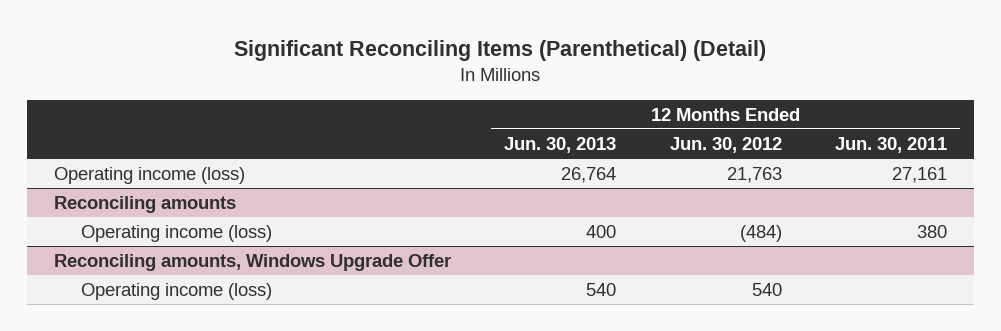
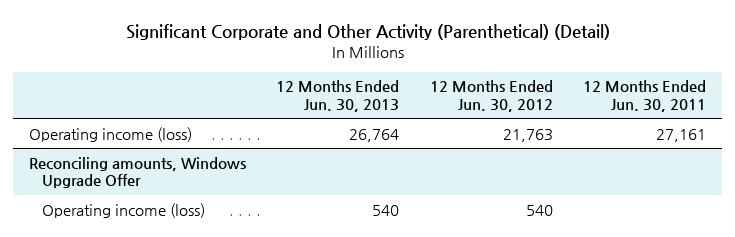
- Significant Reconciling Items (Parenthetical) (Detail)
+ Significant Corporate and Other Activity (Parenthetical) (Detail)
- Reconciling amounts
- Operating income (loss) | 400 | (484) | 380

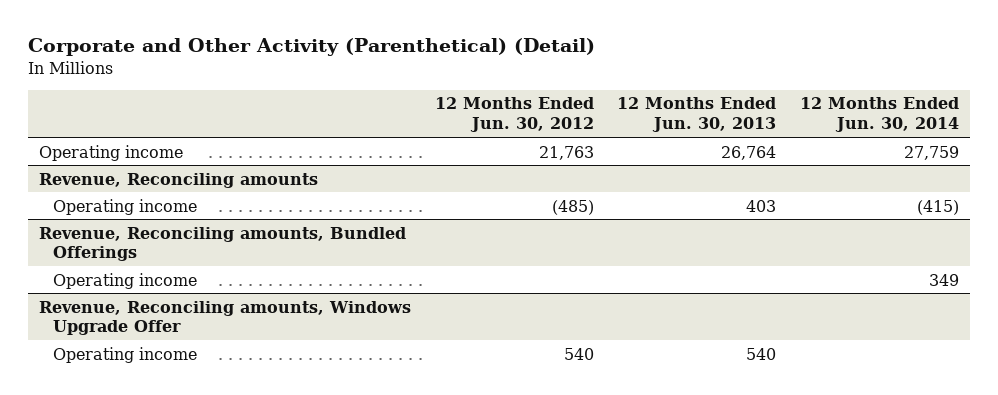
- Significant Corporate and Other Activity (Parenthetical) (Detail)
+ Corporate and Other Activity (Parenthetical) (Detail)
- | 12 Months Ended Jun. 30, 2013 | 12 Months Ended Jun. 30, 2012 | 12 Months Ended Jun. 30, 2011
+ | 12 Months Ended Jun. 30, 2012 | 12 Months Ended Jun. 30, 2013 | 12 Months Ended Jun. 30, 2014
- Operating income (loss) | 26,764 | 21,763 | 27,161
- Reconciling amounts, Windows Upgrade Offer
- Operating income (loss) | 540 | 540 |
+ Operating income | 21,763 | 26,764 | 27,759
+ Revenue, Reconciling amounts
+ Operating income | (485) | 403 | (415)
+ Revenue, Reconciling amounts, Bundled Offerings
+ Operating income | | | 349
+ Revenue, Reconciling amounts, Windows Upgrade Offer
+ Operating income | 540 | 540 |

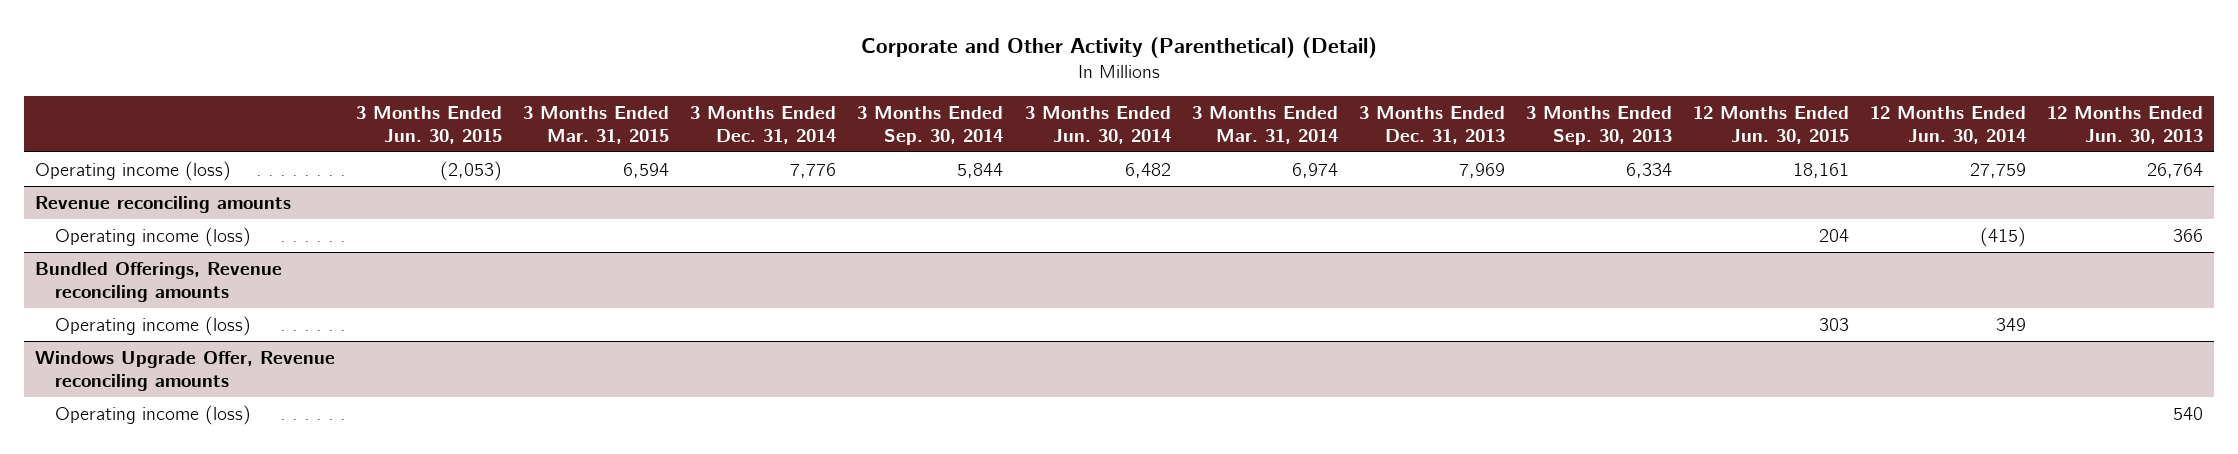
- | 12 Months Ended Jun. 30, 2012 | 12 Months Ended Jun. 30, 2013 | 12 Months Ended Jun. 30, 2014
+ | 3 Months Ended Jun. 30, 2015 | 3 Months Ended Mar. 31, 2015 | 3 Months Ended Dec. 31, 2014 | 3 Months Ended Sep. 30, 2014 | 3 Months Ended Jun. 30, 2014 | 3 Months Ended Mar. 31, 2014 | 3 Months Ended Dec. 31, 2013 | 3 Months Ended Sep. 30, 2013 | 12 Months Ended Jun. 30, 2015 | 12 Months Ended Jun. 30, 2014 | 12 Months Ended Jun. 30, 2013
- Operating income | 21,763 | 26,764 | 27,759
- Revenue, Reconciling amounts
- Operating income | (485) | 403 | (415)
- Revenue, Reconciling amounts, Bundled Offerings
- Operating income | | | 349
- Revenue, Reconciling amounts, Windows Upgrade Offer
- Operating income | 540 | 540 |
+ Operating income (loss) | (2,053) | 6,594 | 7,776 | 5,844 | 6,482 | 6,974 | 7,969 | 6,334 | 18,161 | 27,759 | 26,764
+ Revenue reconciling amounts
+ Operating income (loss) | | | | | | | | | 204 | (415) | 366
+ Bundled Offerings, Revenue reconciling amounts
+ Operating income (loss) | | | | | | | | | 303 | 349 |
+ Windows Upgrade Offer, Revenue reconciling amounts
+ Operating income (loss) | | | | | | | | | | | 540

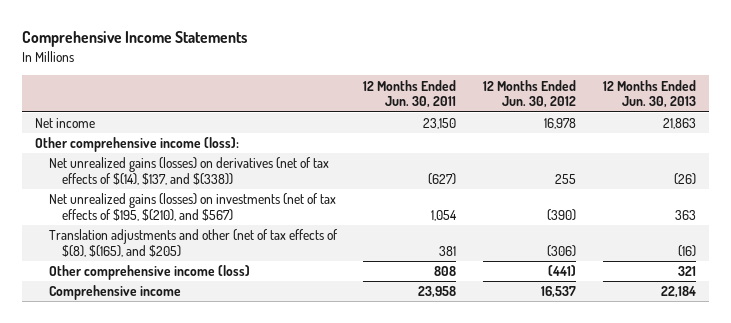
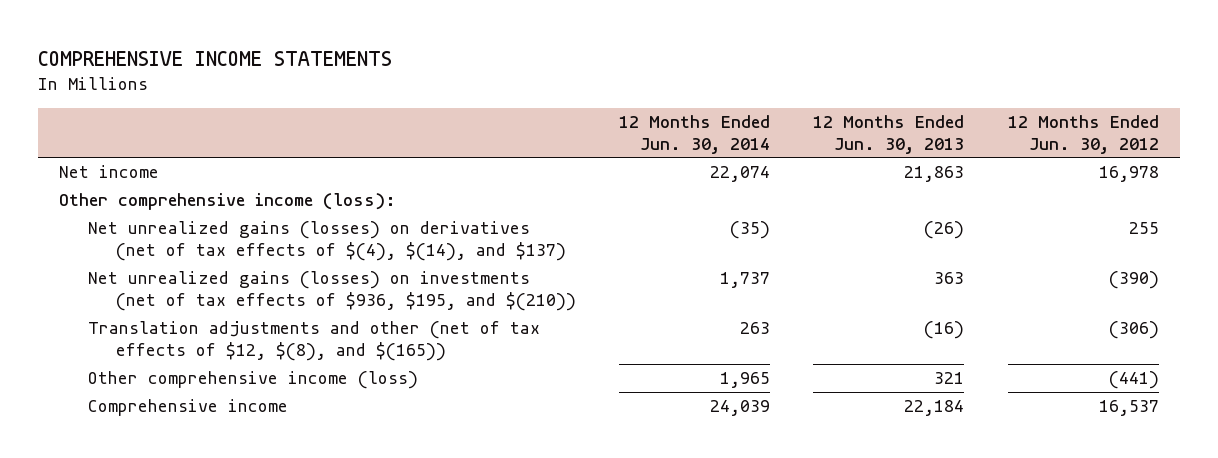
- Comprehensive Income Statements
+ COMPREHENSIVE INCOME STATEMENTS
- | 12 Months Ended Jun. 30, 2011 | 12 Months Ended Jun. 30, 2012 | 12 Months Ended Jun. 30, 2013
+ | 12 Months Ended Jun. 30, 2014 | 12 Months Ended Jun. 30, 2013 | 12 Months Ended Jun. 30, 2012
- Net unrealized gains (losses) on derivatives (net of tax effects of $(14), $137, and $(338)) | (627) | 255 | (26)
- Net unrealized gains (losses) on investments (net of tax effects of $195, $(210), and $567) | 1,054 | (390) | 363
- Translation adjustments and other (net of tax effects of $(8), $(165), and $205) | 381 | (306) | (16)
+ Net unrealized gains (losses) on derivatives (net of tax effects of $(4), $(14), and $137) | (35) | (26) | 255
+ Net unrealized gains (losses) on investments (net of tax effects of $936, $195, and $(210)) | 1,737 | 363 | (390)
+ Translation adjustments and other (net of tax effects of $12, $(8), and $(165)) | 263 | (16) | (306)

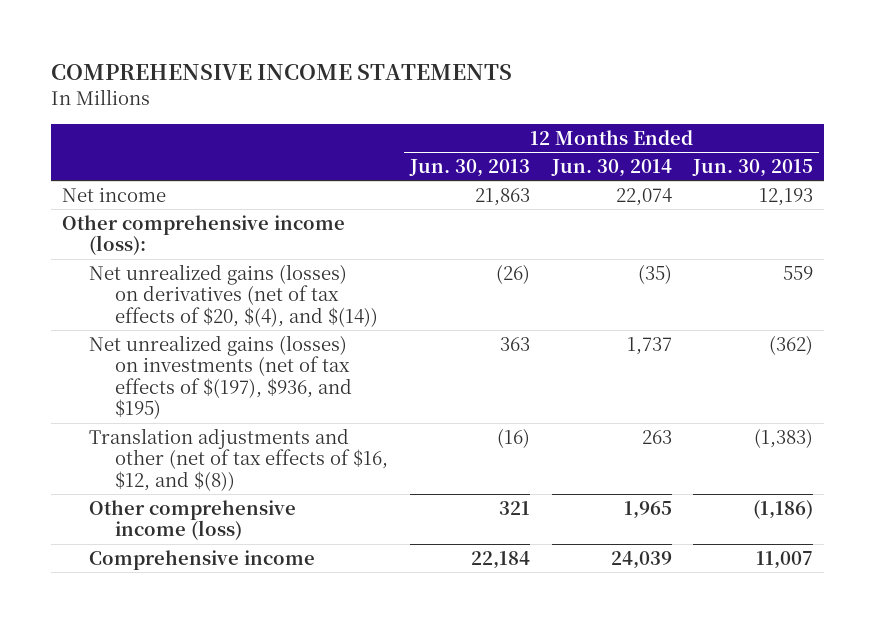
- | 12 Months Ended Jun. 30, 2014 | 12 Months Ended Jun. 30, 2013 | 12 Months Ended Jun. 30, 2012
+ | 12 Months Ended Jun. 30, 2013 | 12 Months Ended Jun. 30, 2014 | 12 Months Ended Jun. 30, 2015
- Net unrealized gains (losses) on derivatives (net of tax effects of $(4), $(14), and $137) | (35) | (26) | 255
- Net unrealized gains (losses) on investments (net of tax effects of $936, $195, and $(210)) | 1,737 | 363 | (390)
- Translation adjustments and other (net of tax effects of $12, $(8), and $(165)) | 263 | (16) | (306)
+ Net unrealized gains (losses) on derivatives (net of tax effects of $20, $(4), and $(14)) | (26) | (35) | 559
+ Net unrealized gains (losses) on investments (net of tax effects of $(197), $936, and $195) | 363 | 1,737 | (362)
+ Translation adjustments and other (net of tax effects of $16, $12, and $(8)) | (16) | 263 | (1,383)

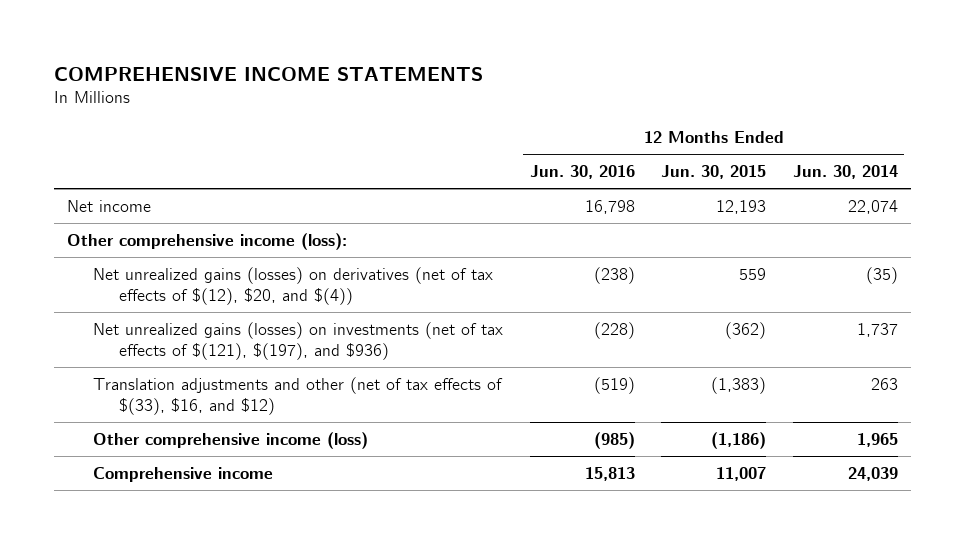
- | 12 Months Ended Jun. 30, 2013 | 12 Months Ended Jun. 30, 2014 | 12 Months Ended Jun. 30, 2015
+ | 12 Months Ended Jun. 30, 2016 | 12 Months Ended Jun. 30, 2015 | 12 Months Ended Jun. 30, 2014
- Net unrealized gains (losses) on derivatives (net of tax effects of $20, $(4), and $(14)) | (26) | (35) | 559
- Net unrealized gains (losses) on investments (net of tax effects of $(197), $936, and $195) | 363 | 1,737 | (362)
- Translation adjustments and other (net of tax effects of $16, $12, and $(8)) | (16) | 263 | (1,383)
+ Net unrealized gains (losses) on derivatives (net of tax effects of $(12), $20, and $(4)) | (238) | 559 | (35)
+ Net unrealized gains (losses) on investments (net of tax effects of $(121), $(197), and $936) | (228) | (362) | 1,737
+ Translation adjustments and other (net of tax effects of $(33), $16, and $12) | (519) | (1,383) | 263

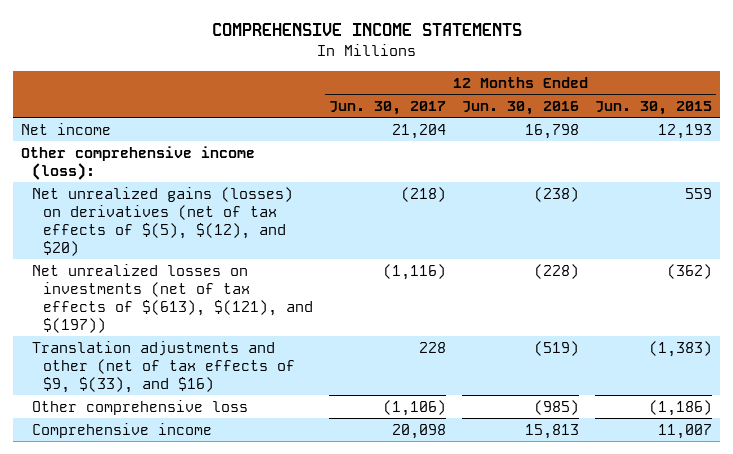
- | 12 Months Ended Jun. 30, 2016 | 12 Months Ended Jun. 30, 2015 | 12 Months Ended Jun. 30, 2014
+ | 12 Months Ended Jun. 30, 2017 | 12 Months Ended Jun. 30, 2016 | 12 Months Ended Jun. 30, 2015
- Net unrealized gains (losses) on derivatives (net of tax effects of $(12), $20, and $(4)) | (238) | 559 | (35)
- Net unrealized gains (losses) on investments (net of tax effects of $(121), $(197), and $936) | (228) | (362) | 1,737
- Translation adjustments and other (net of tax effects of $(33), $16, and $12) | (519) | (1,383) | 263
- Other comprehensive income (loss) | (985) | (1,186) | 1,965
+ Net unrealized gains (losses) on derivatives (net of tax effects of $(5), $(12), and $20) | (218) | (238) | 559
+ Net unrealized losses on investments (net of tax effects of $(613), $(121), and $(197)) | (1,116) | (228) | (362)
+ Translation adjustments and other (net of tax effects of $9, $(33), and $16) | 228 | (519) | (1,383)
+ Other comprehensive loss | (1,106) | (985) | (1,186)

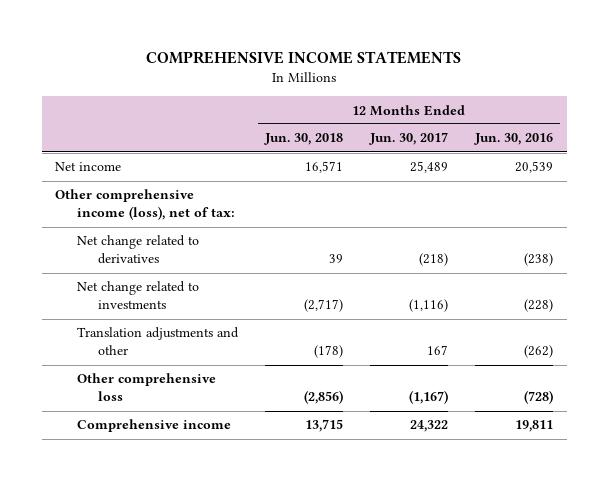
- | 12 Months Ended Jun. 30, 2017 | 12 Months Ended Jun. 30, 2016 | 12 Months Ended Jun. 30, 2015
+ | 12 Months Ended Jun. 30, 2018 | 12 Months Ended Jun. 30, 2017 | 12 Months Ended Jun. 30, 2016
- Net income | 21,204 | 16,798 | 12,193
- Other comprehensive income (loss):
- Net unrealized gains (losses) on derivatives (net of tax effects of $(5), $(12), and $20) | (218) | (238) | 559
- Net unrealized losses on investments (net of tax effects of $(613), $(121), and $(197)) | (1,116) | (228) | (362)
- Translation adjustments and other (net of tax effects of $9, $(33), and $16) | 228 | (519) | (1,383)
- Other comprehensive loss | (1,106) | (985) | (1,186)
- Comprehensive income | 20,098 | 15,813 | 11,007
+ Net income | 16,571 | 25,489 | 20,539
+ Other comprehensive income (loss), net of tax:
+ Net change related to derivatives | 39 | (218) | (238)
+ Net change related to investments | (2,717) | (1,116) | (228)
+ Translation adjustments and other | (178) | 167 | (262)
+ Other comprehensive loss | (2,856) | (1,167) | (728)
+ Comprehensive income | 13,715 | 24,322 | 19,811

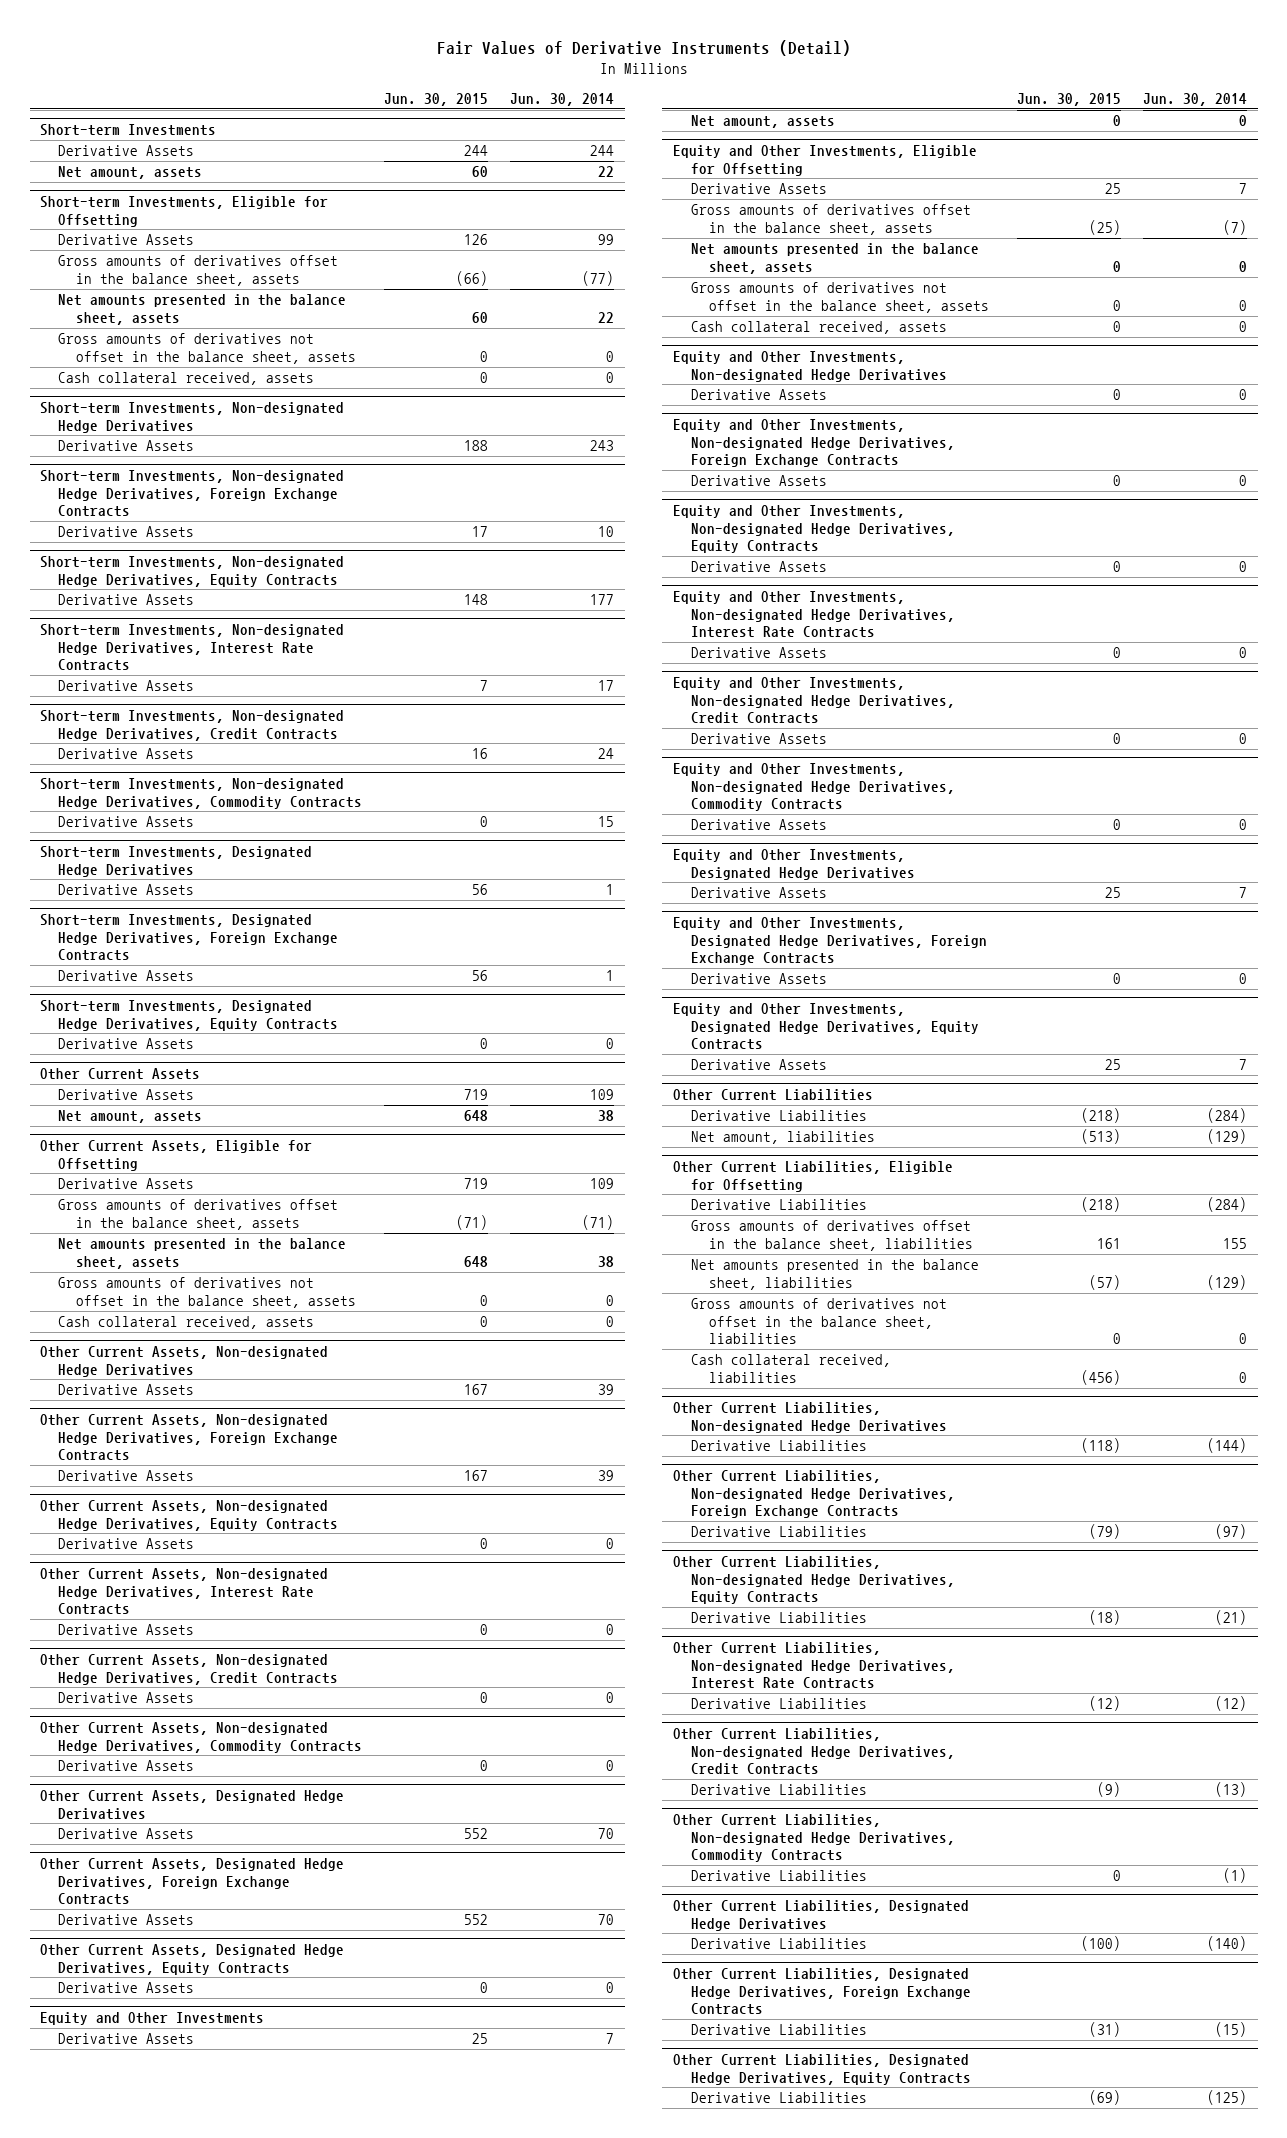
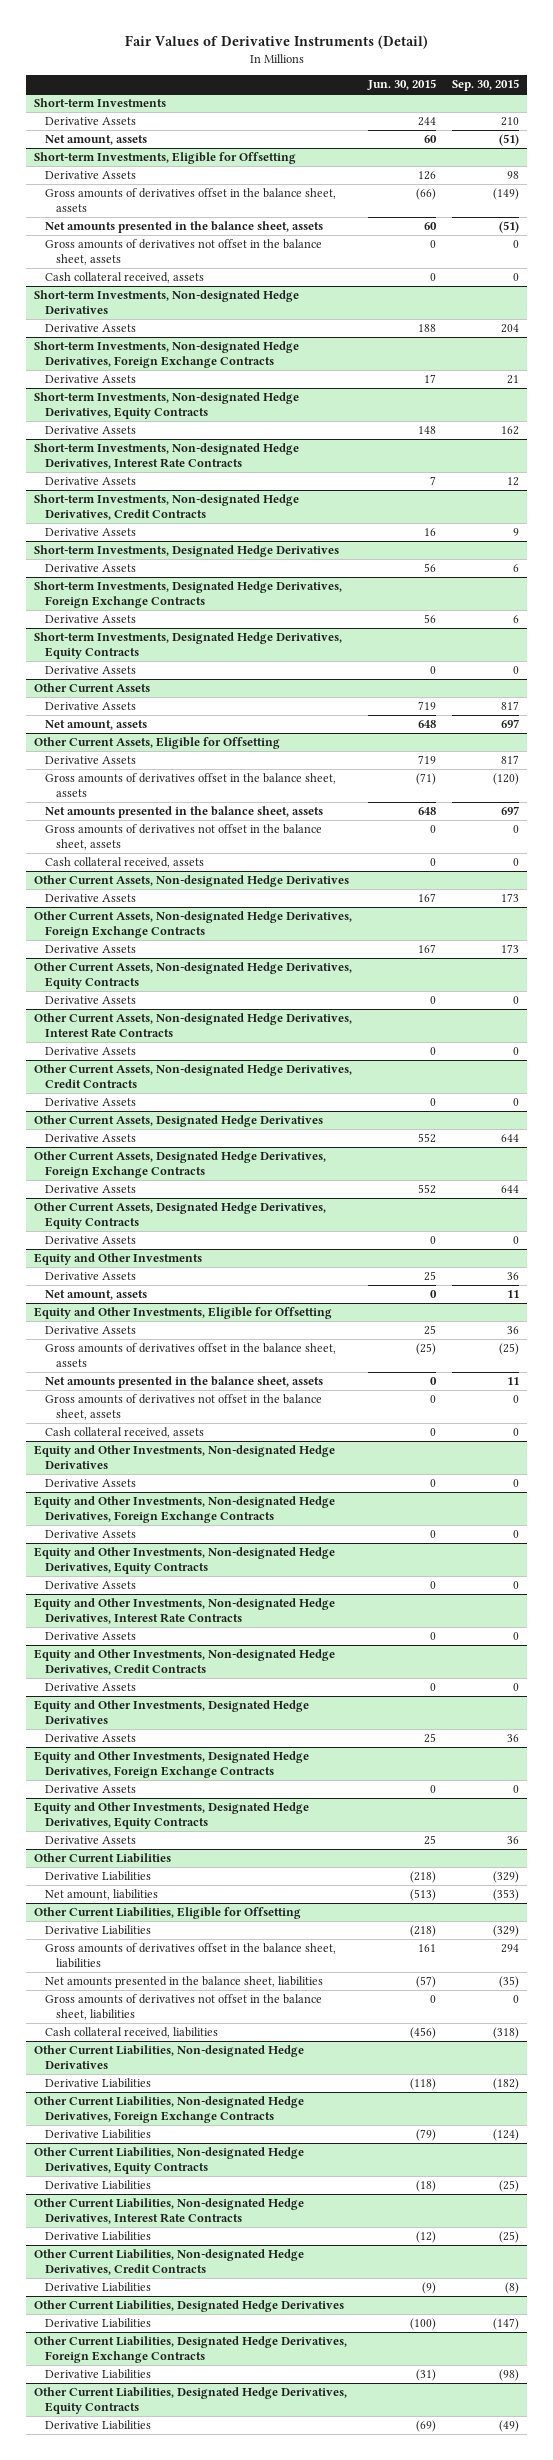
- | Jun. 30, 2015 | Jun. 30, 2014
+ | Jun. 30, 2015 | Sep. 30, 2015
- Short-term Investments, Non-designated Hedge Derivatives, Commodity Contracts
- Derivative Assets | 0 | 15
- Other Current Assets, Non-designated Hedge Derivatives, Commodity Contracts
- Derivative Assets | 0 | 0
- Equity and Other Investments, Non-designated Hedge Derivatives, Commodity Contracts
- Derivative Assets | 0 | 0
- Other Current Liabilities, Non-designated Hedge Derivatives, Commodity Contracts
- Derivative Liabilities | 0 | (1)

